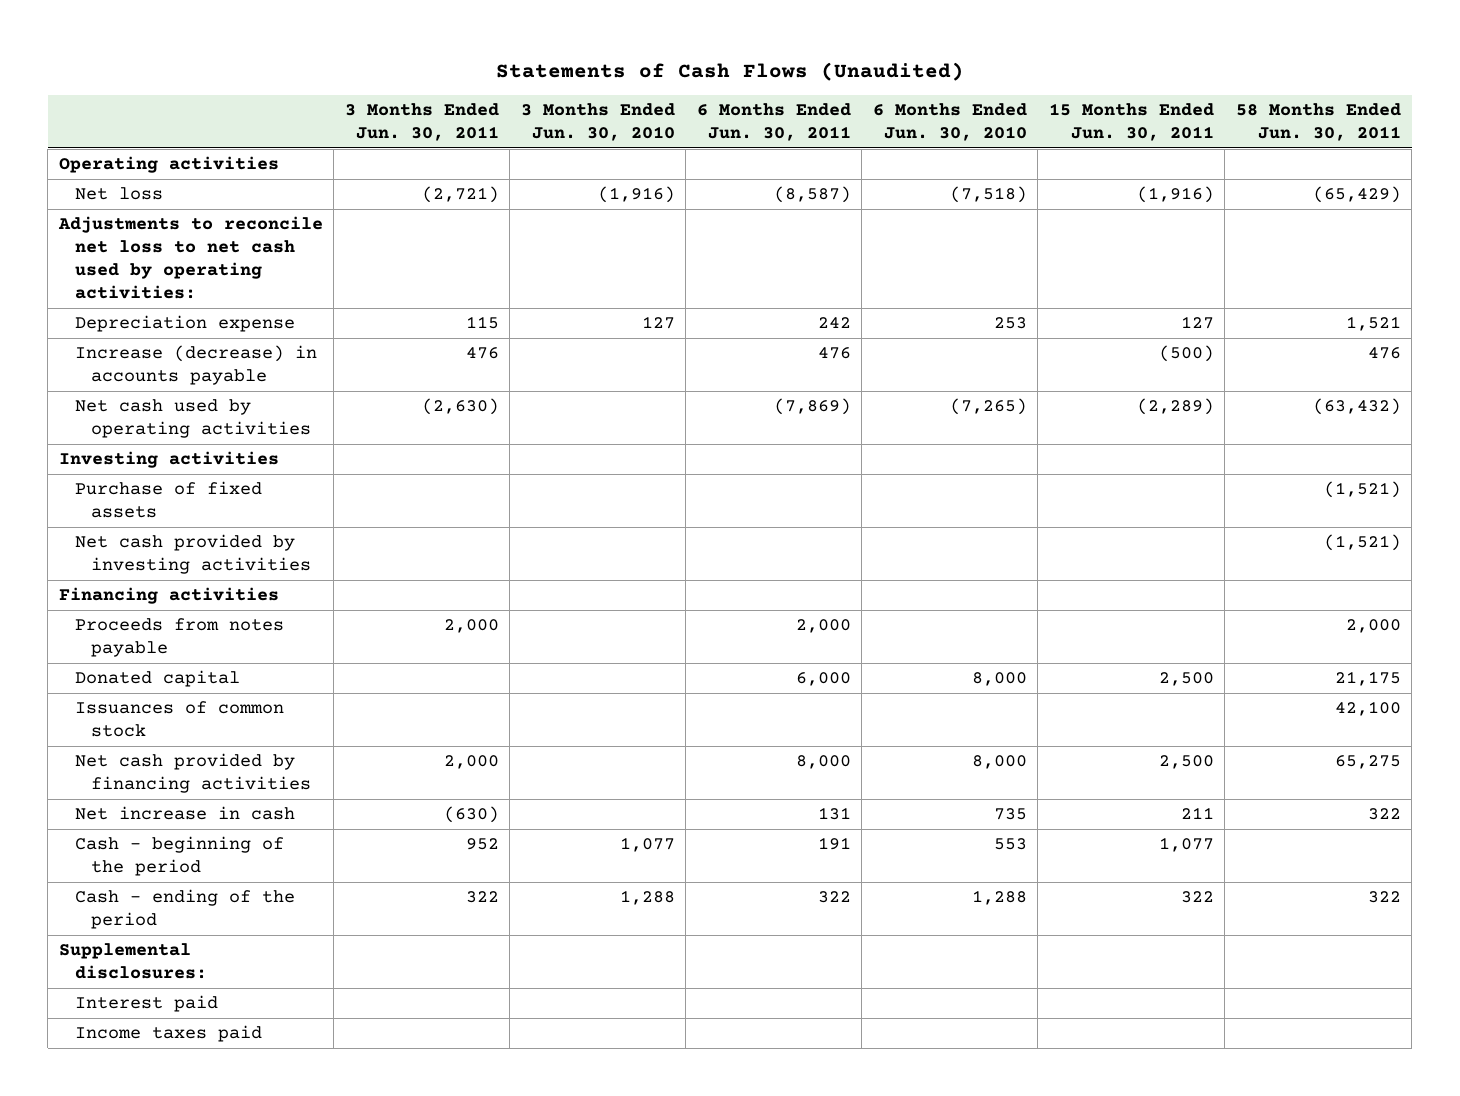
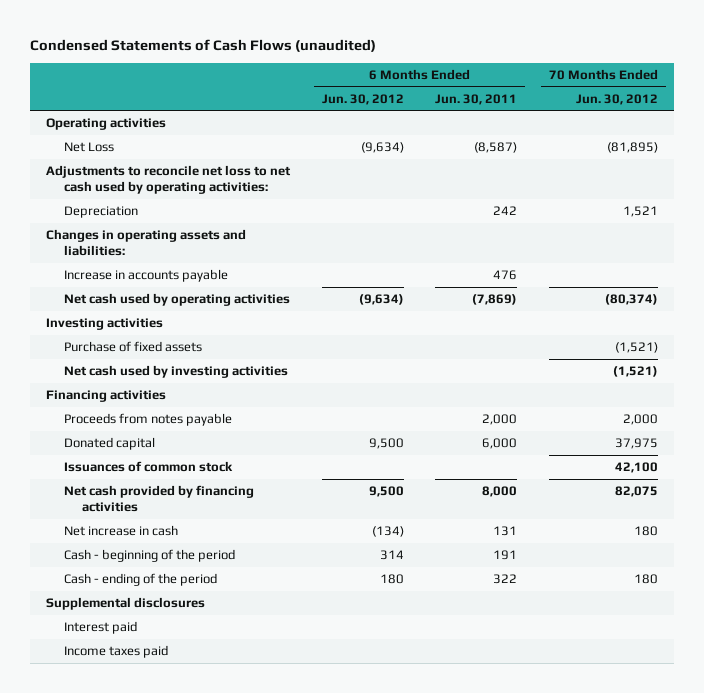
- Statements of Cash Flows (Unaudited)
+ Condensed Statements of Cash Flows (unaudited)
- | 3 Months Ended Jun. 30, 2011 | 3 Months Ended Jun. 30, 2010 | 6 Months Ended Jun. 30, 2011 | 6 Months Ended Jun. 30, 2010 | 15 Months Ended Jun. 30, 2011 | 58 Months Ended Jun. 30, 2011
+ | 6 Months Ended Jun. 30, 2012 | 6 Months Ended Jun. 30, 2011 | 70 Months Ended Jun. 30, 2012
- Net loss | (2,721) | (1,916) | (8,587) | (7,518) | (1,916) | (65,429)
+ Net Loss | (9,634) | (8,587) | (81,895)
- Depreciation expense | 115 | 127 | 242 | 253 | 127 | 1,521
- Increase (decrease) in accounts payable | 476 | | 476 | | (500) | 476
+ Depreciation | | 242 | 1,521
+ Changes in operating assets and liabilities:
+ Increase in accounts payable | | 476 |
- Net cash provided by investing activities | | | | | | (1,521)
+ Net cash used by investing activities | | | (1,521)
- Supplemental disclosures:
+ Supplemental disclosures

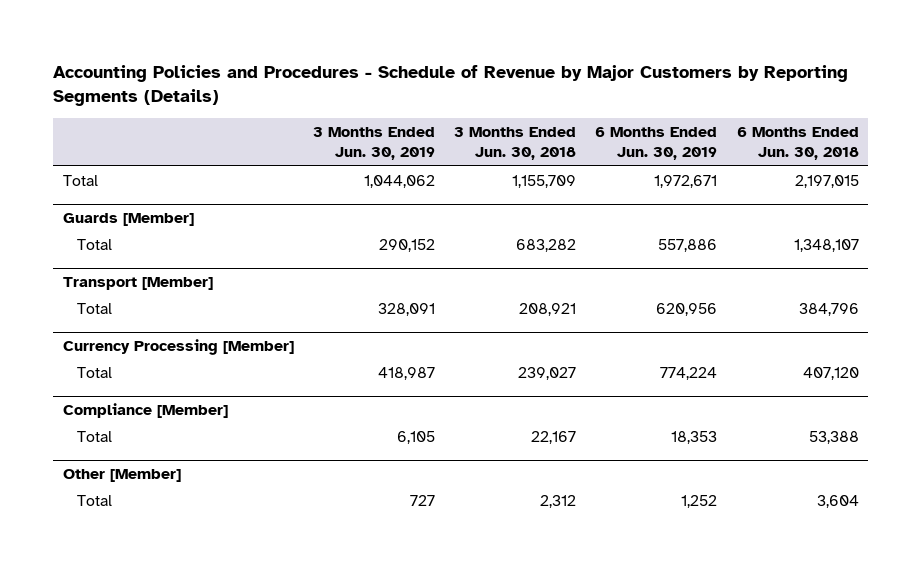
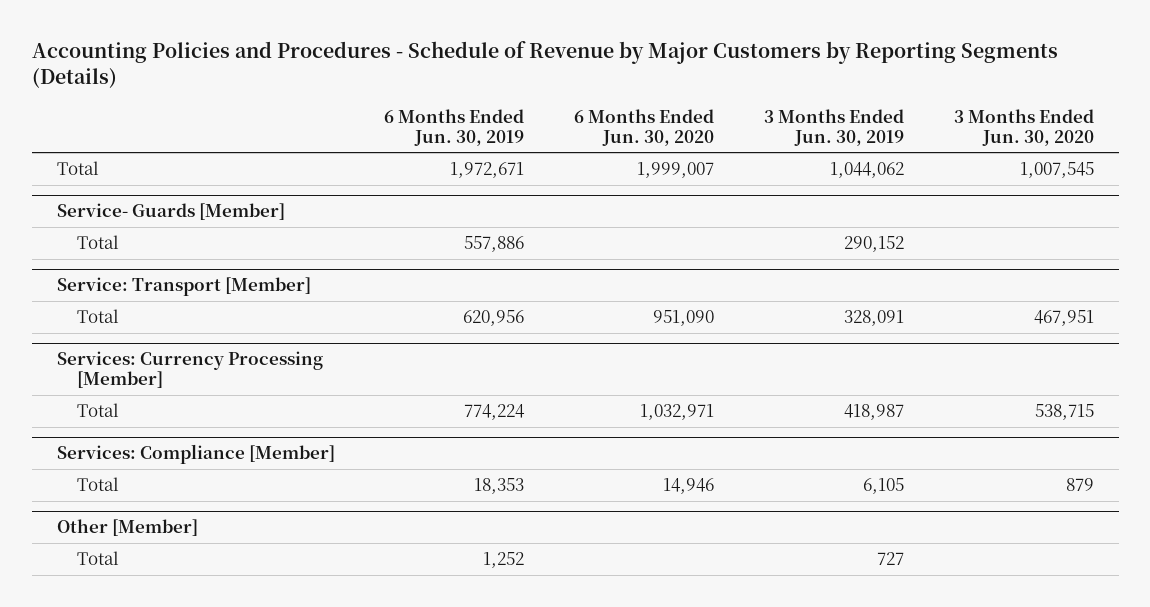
- | 3 Months Ended Jun. 30, 2019 | 3 Months Ended Jun. 30, 2018 | 6 Months Ended Jun. 30, 2019 | 6 Months Ended Jun. 30, 2018
+ | 6 Months Ended Jun. 30, 2019 | 6 Months Ended Jun. 30, 2020 | 3 Months Ended Jun. 30, 2019 | 3 Months Ended Jun. 30, 2020
- Guards [Member]
+ Service- Guards [Member]
- Transport [Member]
+ Service: Transport [Member]
- Currency Processing [Member]
+ Services: Currency Processing [Member]
- Compliance [Member]
+ Services: Compliance [Member]

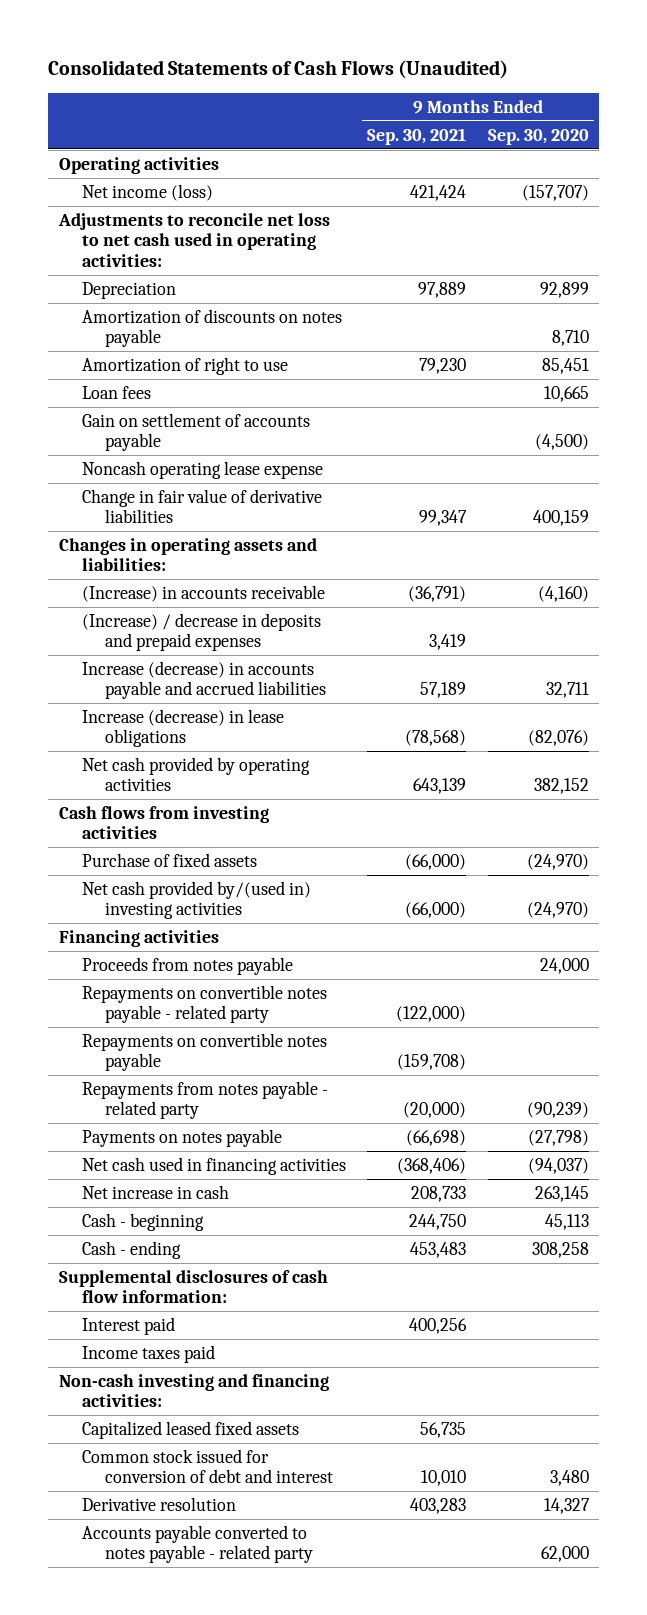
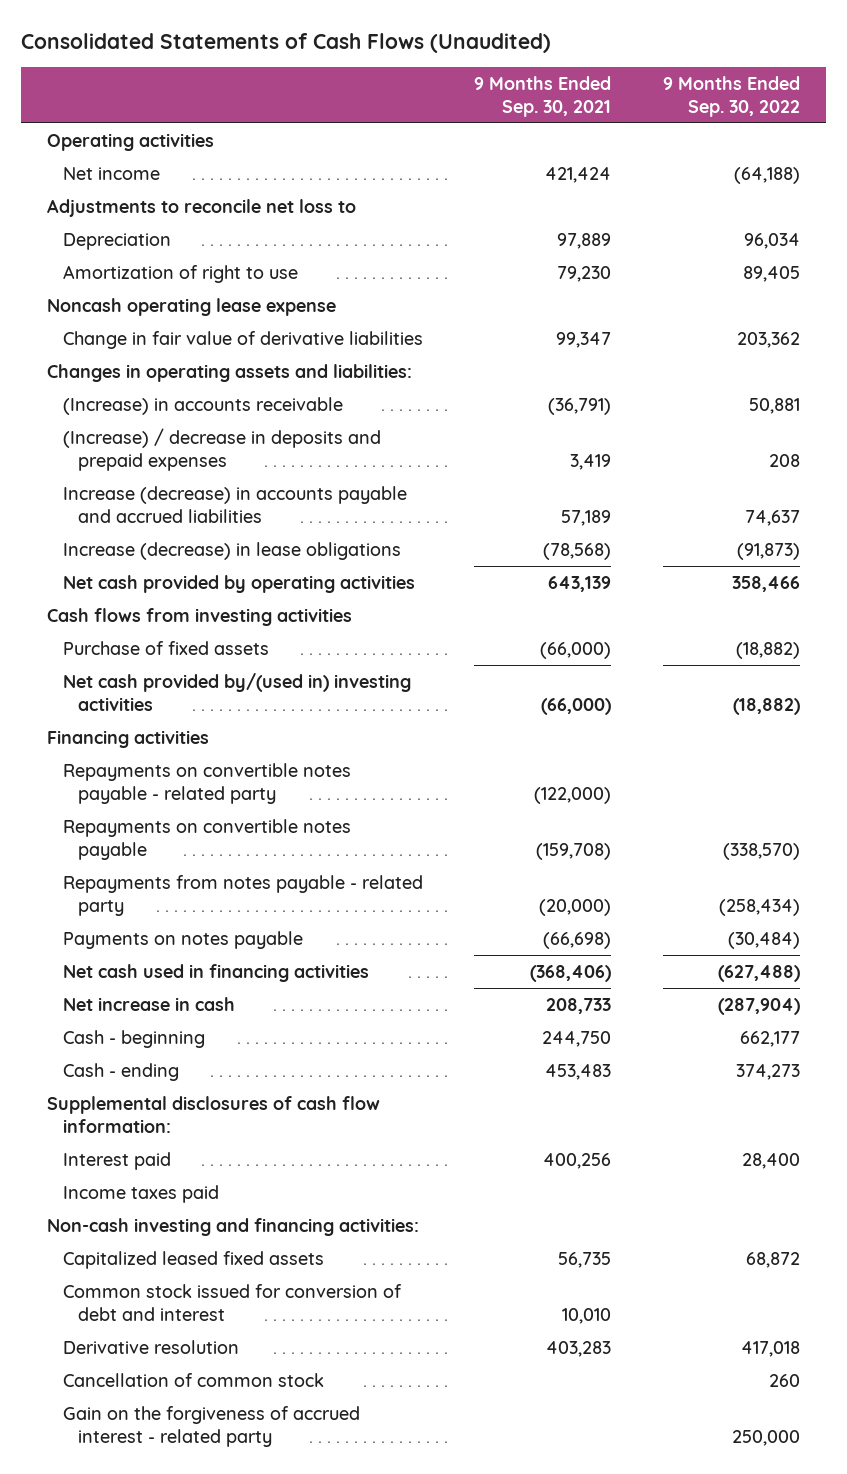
- | 9 Months Ended Sep. 30, 2021 | 9 Months Ended Sep. 30, 2020
+ | 9 Months Ended Sep. 30, 2021 | 9 Months Ended Sep. 30, 2022
- Net income (loss) | 421,424 | (157,707)
- Adjustments to reconcile net loss to net cash used in operating activities:
+ Net income | 421,424 | (64,188)
+ Adjustments to reconcile net loss to
- Amortization of discounts on notes payable | | 8,710
- Loan fees | | 10,665
- Gain on settlement of accounts payable | | (4,500)
- Proceeds from notes payable | | 24,000
- Accounts payable converted to notes payable - related party | | 62,000
+ Cancellation of common stock | | 260
+ Gain on the forgiveness of accrued interest - related party | | 250,000

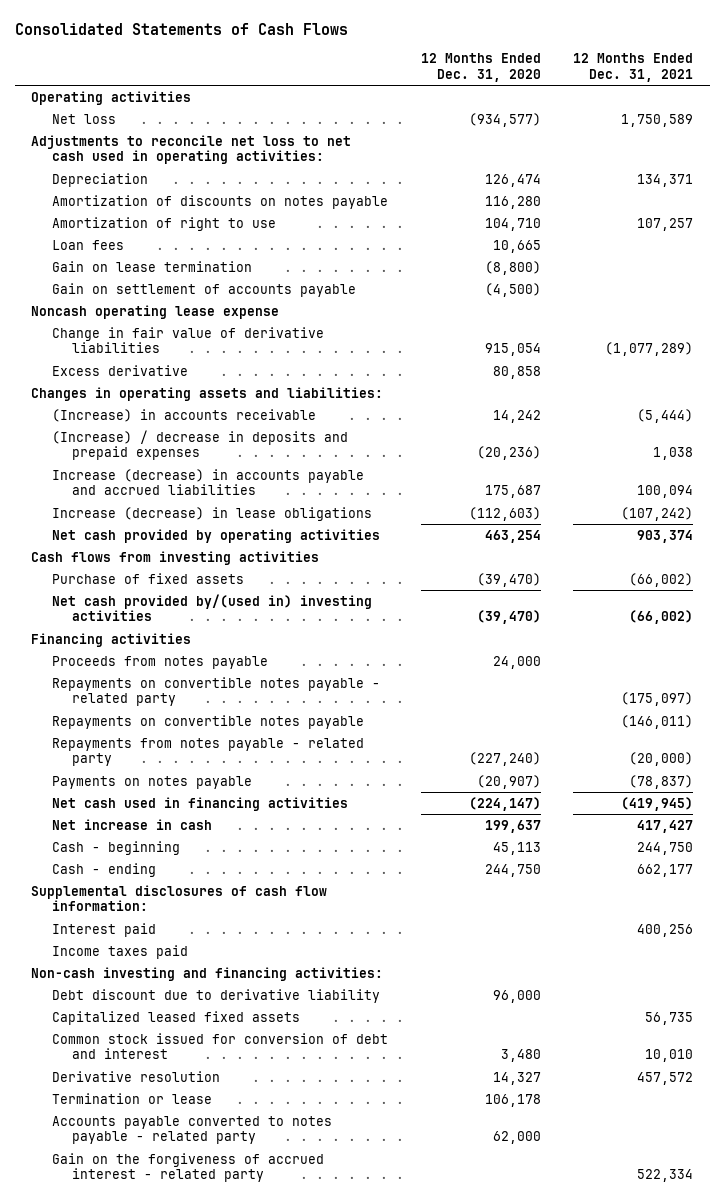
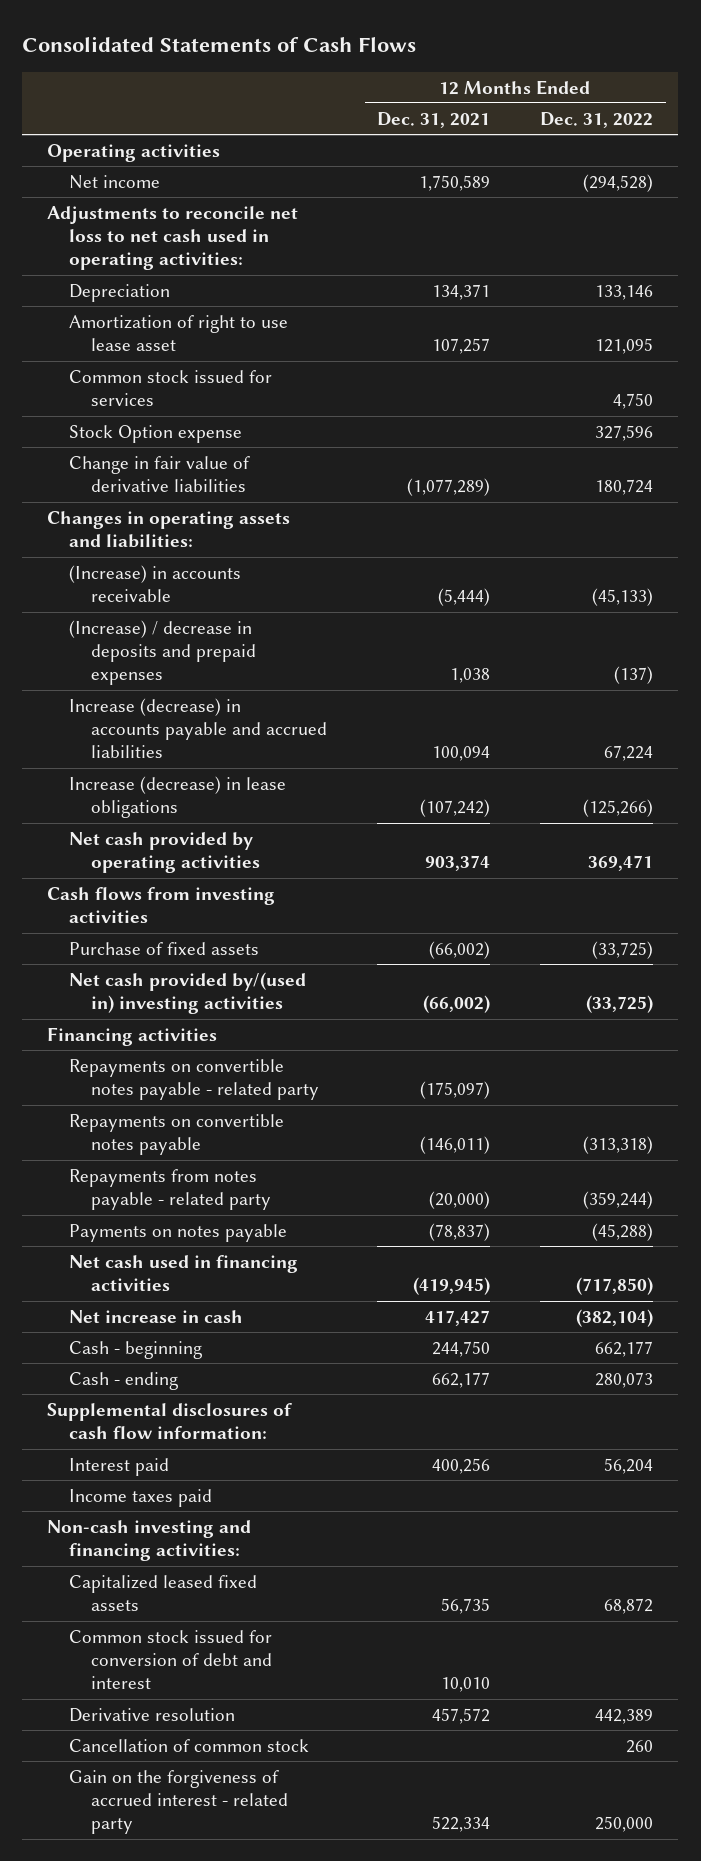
- | 12 Months Ended Dec. 31, 2020 | 12 Months Ended Dec. 31, 2021
+ | 12 Months Ended Dec. 31, 2021 | 12 Months Ended Dec. 31, 2022
- Net loss | (934,577) | 1,750,589
+ Net income | 1,750,589 | (294,528)
- Amortization of discounts on notes payable | 116,280 |
- Amortization of right to use | 104,710 | 107,257
- Loan fees | 10,665 |
- Gain on lease termination | (8,800) |
- Gain on settlement of accounts payable | (4,500) |
- Noncash operating lease expense
+ Amortization of right to use lease asset | 107,257 | 121,095
+ Common stock issued for services | | 4,750
+ Stock Option expense | | 327,596
- Excess derivative | 80,858 |
- Proceeds from notes payable | 24,000 |
- Debt discount due to derivative liability | 96,000 |
- Termination or lease | 106,178 |
- Accounts payable converted to notes payable - related party | 62,000 |
+ Cancellation of common stock | | 260

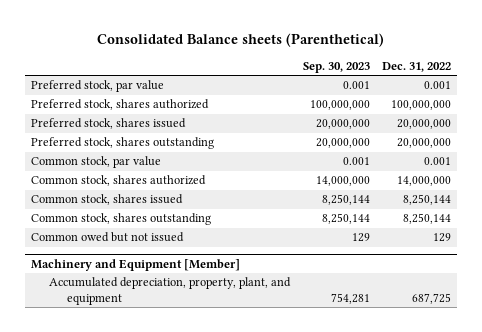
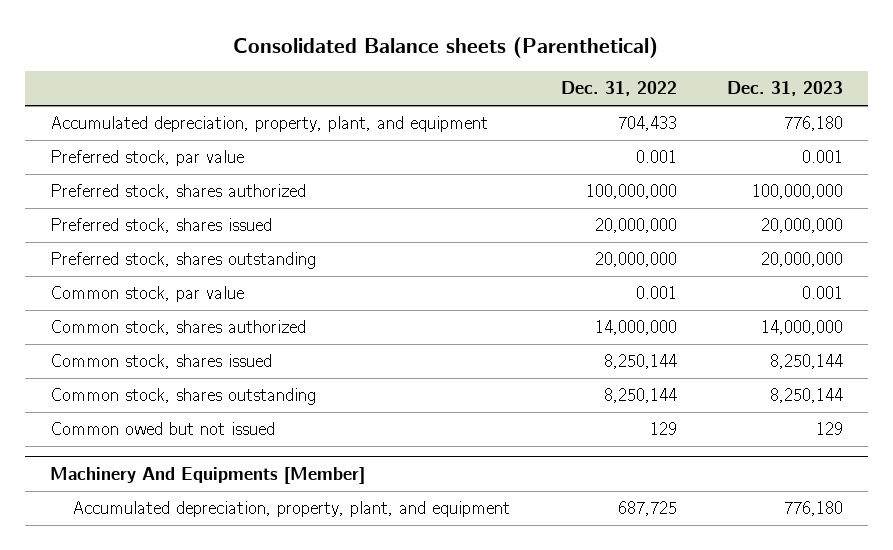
- | Sep. 30, 2023 | Dec. 31, 2022
+ | Dec. 31, 2022 | Dec. 31, 2023
+ Accumulated depreciation, property, plant, and equipment | 704,433 | 776,180
- Machinery and Equipment [Member]
+ Machinery And Equipments [Member]

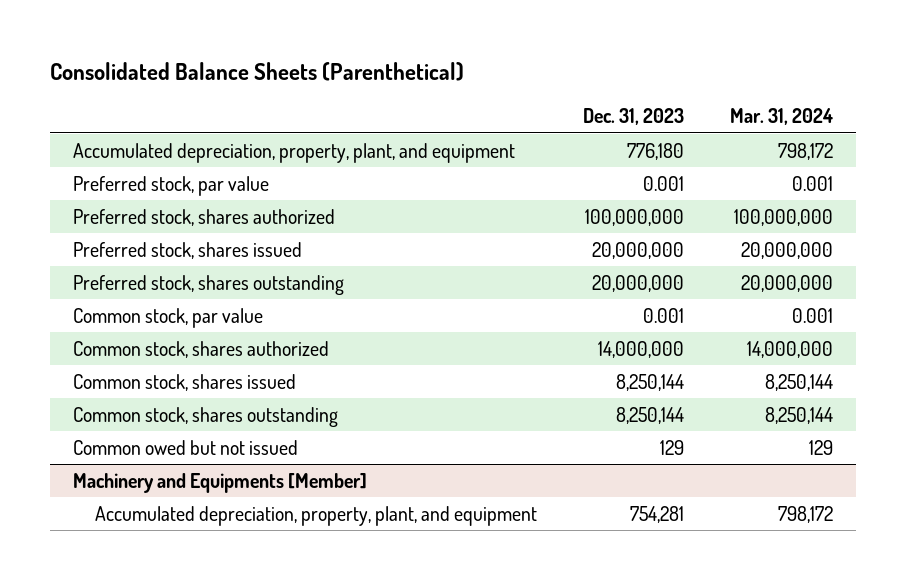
- Consolidated Balance sheets (Parenthetical)
+ Consolidated Balance Sheets (Parenthetical)
- | Dec. 31, 2022 | Dec. 31, 2023
+ | Dec. 31, 2023 | Mar. 31, 2024
- Machinery And Equipments [Member]
- Accumulated depreciation, property, plant, and equipment | 687,725 | 776,180
+ Machinery and Equipments [Member]
+ Accumulated depreciation, property, plant, and equipment | 754,281 | 798,172

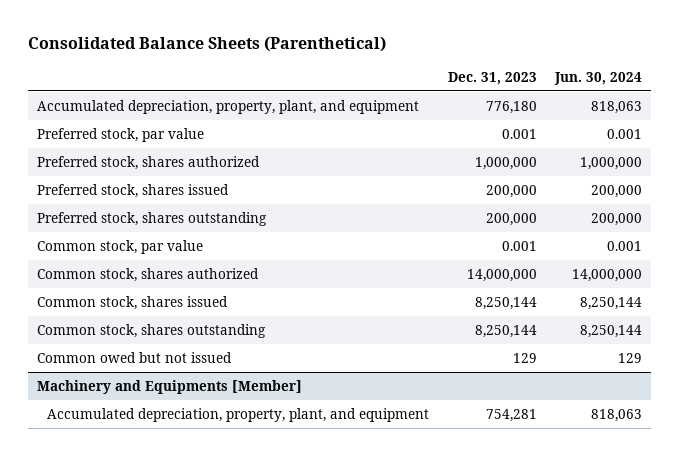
- | Dec. 31, 2023 | Mar. 31, 2024
+ | Dec. 31, 2023 | Jun. 30, 2024
- Preferred stock, shares authorized | 100,000,000 | 100,000,000
- Preferred stock, shares issued | 20,000,000 | 20,000,000
- Preferred stock, shares outstanding | 20,000,000 | 20,000,000
+ Preferred stock, shares authorized | 1,000,000 | 1,000,000
+ Preferred stock, shares issued | 200,000 | 200,000
+ Preferred stock, shares outstanding | 200,000 | 200,000

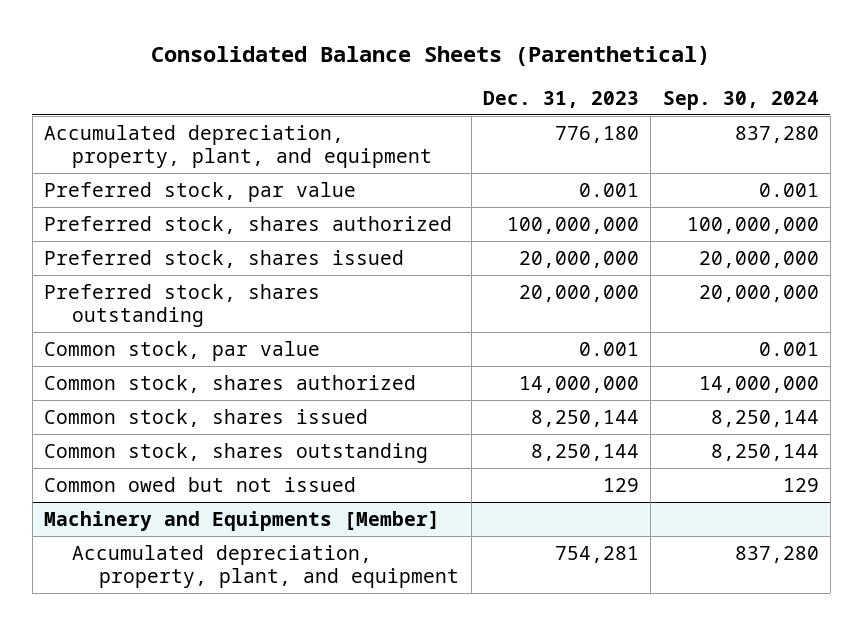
- | Dec. 31, 2023 | Jun. 30, 2024
+ | Dec. 31, 2023 | Sep. 30, 2024
- Preferred stock, shares authorized | 1,000,000 | 1,000,000
- Preferred stock, shares issued | 200,000 | 200,000
- Preferred stock, shares outstanding | 200,000 | 200,000
+ Preferred stock, shares authorized | 100,000,000 | 100,000,000
+ Preferred stock, shares issued | 20,000,000 | 20,000,000
+ Preferred stock, shares outstanding | 20,000,000 | 20,000,000

